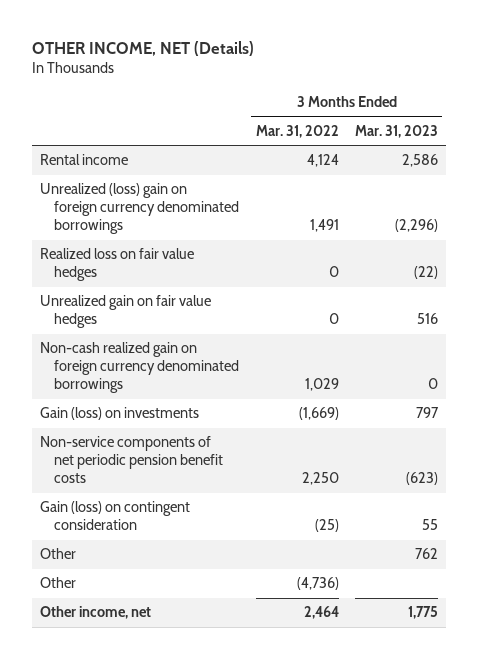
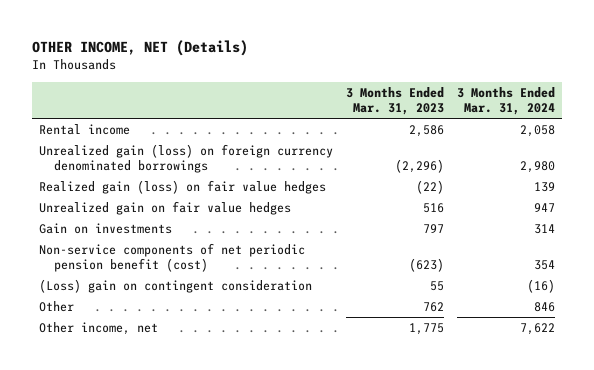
- | 3 Months Ended Mar. 31, 2022 | 3 Months Ended Mar. 31, 2023
+ | 3 Months Ended Mar. 31, 2023 | 3 Months Ended Mar. 31, 2024
- Unrealized (loss) gain on foreign currency denominated borrowings | 1,491 | (2,296)
- Realized loss on fair value hedges | 0 | (22)
+ Unrealized gain (loss) on foreign currency denominated borrowings | (2,296) | 2,980
+ Realized gain (loss) on fair value hedges | (22) | 139
- Non-cash realized gain on foreign currency denominated borrowings | 1,029 | 0
- Gain (loss) on investments | (1,669) | 797
- Non-service components of net periodic pension benefit costs | 2,250 | (623)
- Gain (loss) on contingent consideration | (25) | 55
+ Gain on investments | 797 | 314
+ Non-service components of net periodic pension benefit (cost) | (623) | 354
+ (Loss) gain on contingent consideration | 55 | (16)
- Other | (4,736) |

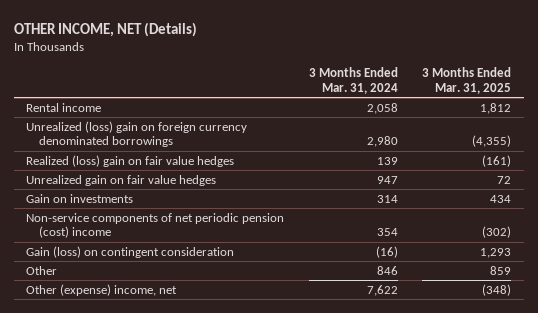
- | 3 Months Ended Mar. 31, 2023 | 3 Months Ended Mar. 31, 2024
+ | 3 Months Ended Mar. 31, 2024 | 3 Months Ended Mar. 31, 2025
- Unrealized gain (loss) on foreign currency denominated borrowings | (2,296) | 2,980
- Realized gain (loss) on fair value hedges | (22) | 139
+ Unrealized (loss) gain on foreign currency denominated borrowings | 2,980 | (4,355)
+ Realized (loss) gain on fair value hedges | 139 | (161)
- Non-service components of net periodic pension benefit (cost) | (623) | 354
- (Loss) gain on contingent consideration | 55 | (16)
+ Non-service components of net periodic pension (cost) income | 354 | (302)
+ Gain (loss) on contingent consideration | (16) | 1,293
- Other income, net | 1,775 | 7,622
+ Other (expense) income, net | 7,622 | (348)

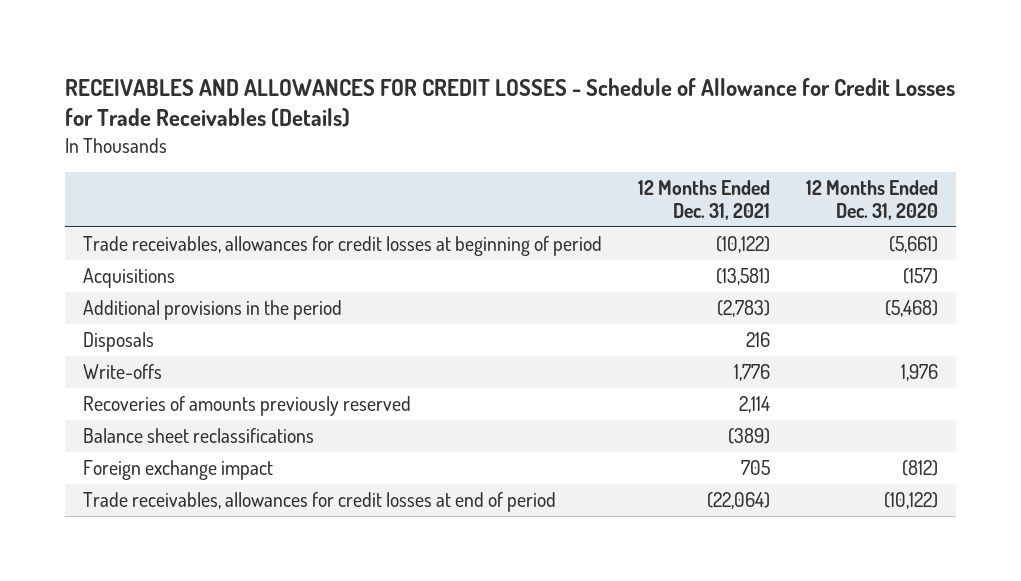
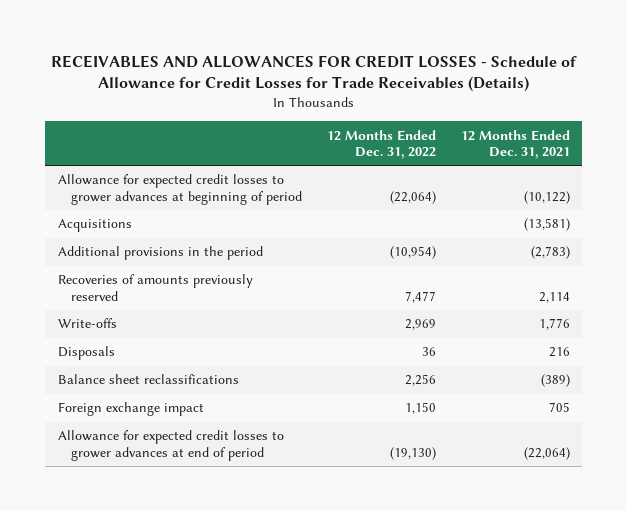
- | 12 Months Ended Dec. 31, 2021 | 12 Months Ended Dec. 31, 2020
+ | 12 Months Ended Dec. 31, 2022 | 12 Months Ended Dec. 31, 2021
- Trade receivables, allowances for credit losses at beginning of period | (10,122) | (5,661)
+ Allowance for expected credit losses to grower advances at beginning of period | (22,064) | (10,122)
moved down: Write-offs | 2,969 | 1,776
moved down: Disposals | 36 | 216
- Trade receivables, allowances for credit losses at end of period | (22,064) | (10,122)
+ Allowance for expected credit losses to grower advances at end of period | (19,130) | (22,064)

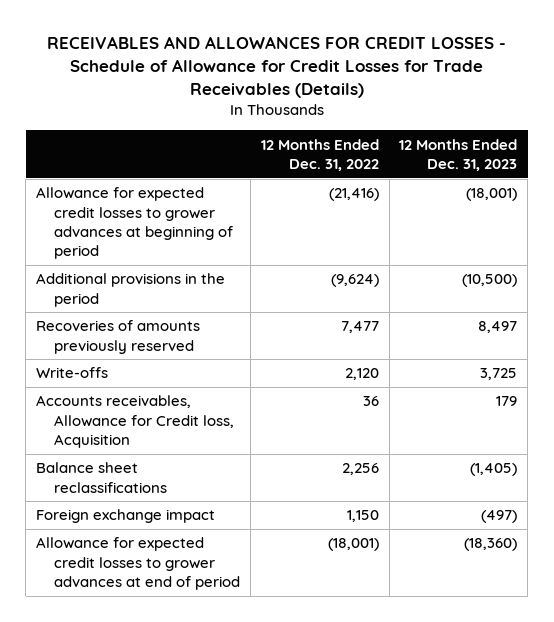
- | 12 Months Ended Dec. 31, 2022 | 12 Months Ended Dec. 31, 2021
+ | 12 Months Ended Dec. 31, 2022 | 12 Months Ended Dec. 31, 2023
- Allowance for expected credit losses to grower advances at beginning of period | (22,064) | (10,122)
- Acquisitions | | (13,581)
- Additional provisions in the period | (10,954) | (2,783)
+ Allowance for expected credit losses to grower advances at beginning of period | (21,416) | (18,001)
+ Additional provisions in the period | (9,624) | (10,500)
- Write-offs | 2,969 | 1,776
- Disposals | 36 | 216
+ Write-offs | 2,120 | 3,725
+ Accounts receivables, Allowance for Credit loss, Acquisition | 36 | 179
- Allowance for expected credit losses to grower advances at end of period | (19,130) | (22,064)
+ Allowance for expected credit losses to grower advances at end of period | (18,001) | (18,360)

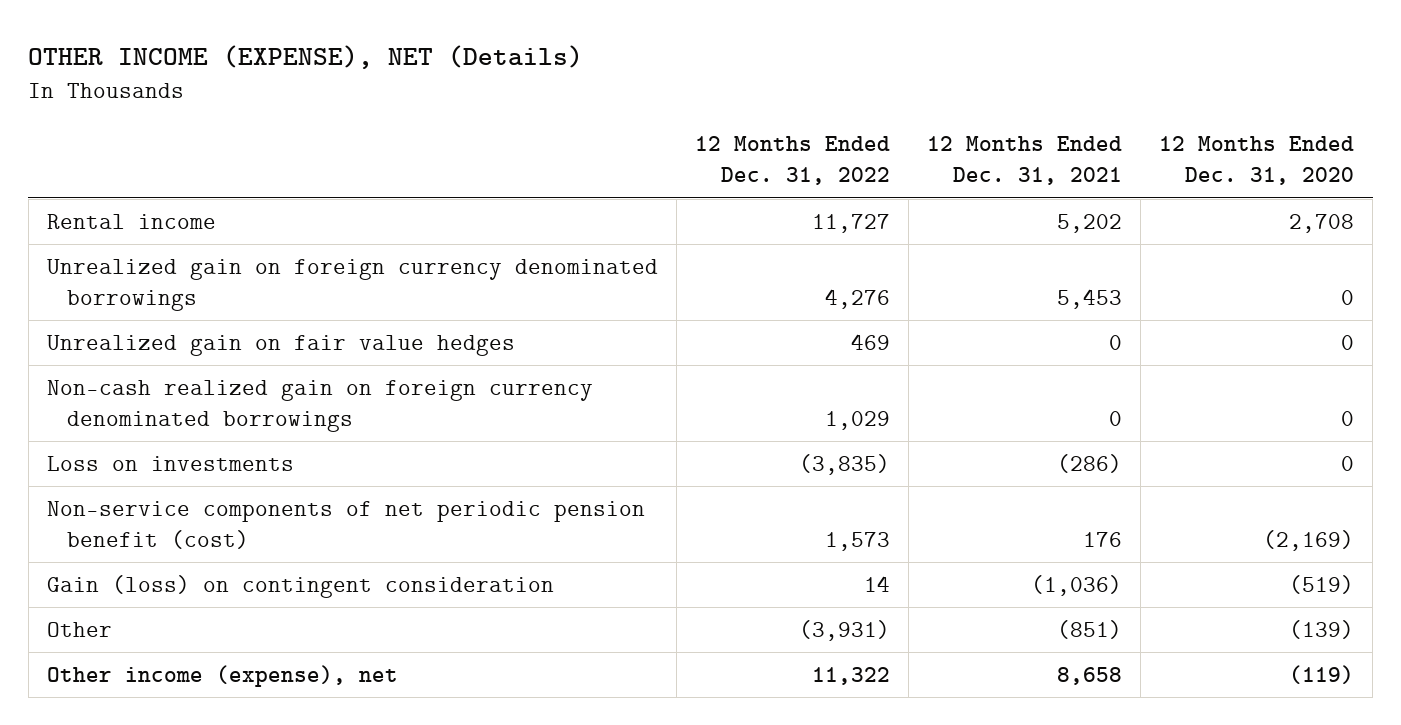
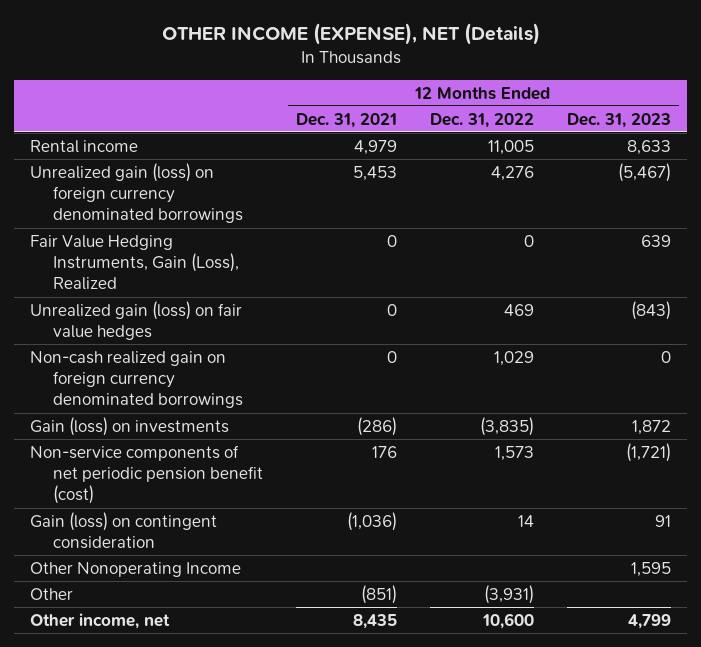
- | 12 Months Ended Dec. 31, 2022 | 12 Months Ended Dec. 31, 2021 | 12 Months Ended Dec. 31, 2020
+ | 12 Months Ended Dec. 31, 2021 | 12 Months Ended Dec. 31, 2022 | 12 Months Ended Dec. 31, 2023
- Rental income | 11,727 | 5,202 | 2,708
- Unrealized gain on foreign currency denominated borrowings | 4,276 | 5,453 | 0
- Unrealized gain on fair value hedges | 469 | 0 | 0
+ Rental income | 4,979 | 11,005 | 8,633
+ Unrealized gain (loss) on foreign currency denominated borrowings | 5,453 | 4,276 | (5,467)
+ Fair Value Hedging Instruments, Gain (Loss), Realized | 0 | 0 | 639
+ Unrealized gain (loss) on fair value hedges | 0 | 469 | (843)
- Loss on investments | (3,835) | (286) | 0
+ Gain (loss) on investments | (286) | (3,835) | 1,872
+ Other Nonoperating Income | | | 1,595
- Other income (expense), net | 11,322 | 8,658 | (119)
+ Other income, net | 8,435 | 10,600 | 4,799

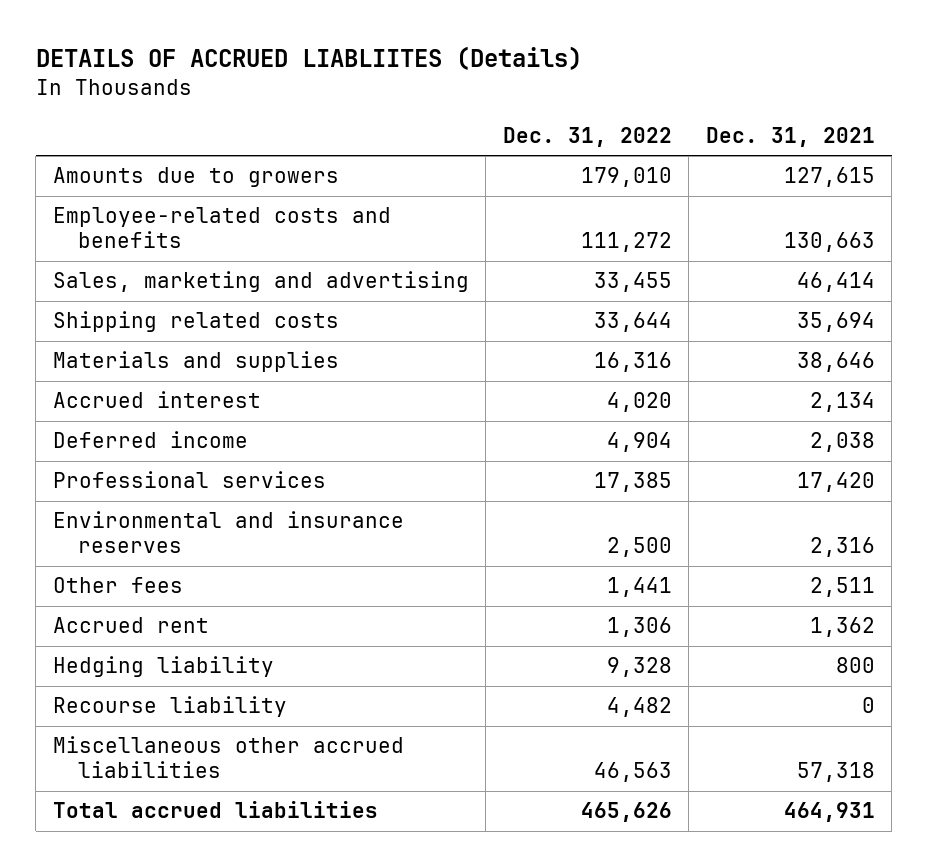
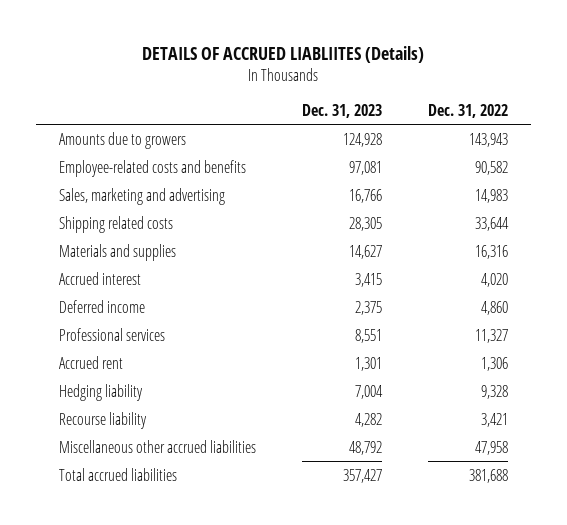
- | Dec. 31, 2022 | Dec. 31, 2021
+ | Dec. 31, 2023 | Dec. 31, 2022
- Amounts due to growers | 179,010 | 127,615
- Employee-related costs and benefits | 111,272 | 130,663
- Sales, marketing and advertising | 33,455 | 46,414
+ Amounts due to growers | 124,928 | 143,943
+ Employee-related costs and benefits | 97,081 | 90,582
+ Sales, marketing and advertising | 16,766 | 14,983
- Deferred income | 4,904 | 2,038
- Professional services | 17,385 | 17,420
- Environmental and insurance reserves | 2,500 | 2,316
- Other fees | 1,441 | 2,511
+ Deferred income | 2,375 | 4,860
+ Professional services | 8,551 | 11,327
- Recourse liability | 4,482 | 0
- Miscellaneous other accrued liabilities | 46,563 | 57,318
- Total accrued liabilities | 465,626 | 464,931
+ Recourse liability | 4,282 | 3,421
+ Miscellaneous other accrued liabilities | 48,792 | 47,958
+ Total accrued liabilities | 357,427 | 381,688

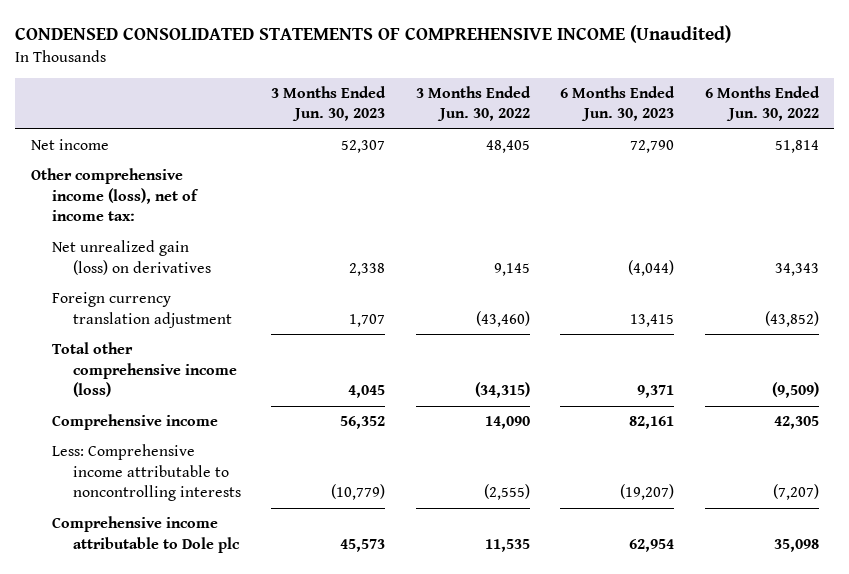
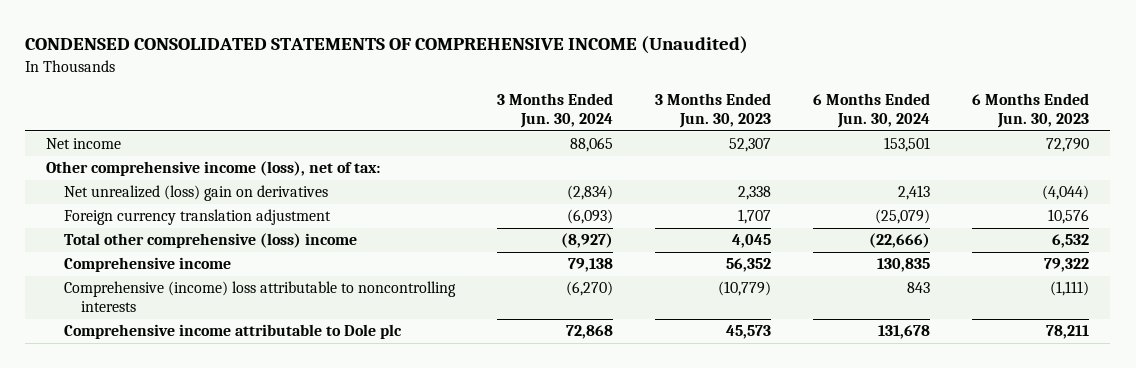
- | 3 Months Ended Jun. 30, 2023 | 3 Months Ended Jun. 30, 2022 | 6 Months Ended Jun. 30, 2023 | 6 Months Ended Jun. 30, 2022
+ | 3 Months Ended Jun. 30, 2024 | 3 Months Ended Jun. 30, 2023 | 6 Months Ended Jun. 30, 2024 | 6 Months Ended Jun. 30, 2023
- Other comprehensive income (loss), net of income tax:
- Net unrealized gain (loss) on derivatives | 2,338 | 9,145 | (4,044) | 34,343
- Foreign currency translation adjustment | 1,707 | (43,460) | 13,415 | (43,852)
- Total other comprehensive income (loss) | 4,045 | (34,315) | 9,371 | (9,509)
- Comprehensive income | 56,352 | 14,090 | 82,161 | 42,305
- Less: Comprehensive income attributable to noncontrolling interests | (10,779) | (2,555) | (19,207) | (7,207)
- Comprehensive income attributable to Dole plc | 45,573 | 11,535 | 62,954 | 35,098
+ Other comprehensive income (loss), net of tax:
+ Net unrealized (loss) gain on derivatives | (2,834) | 2,338 | 2,413 | (4,044)
+ Foreign currency translation adjustment | (6,093) | 1,707 | (25,079) | 10,576
+ Total other comprehensive (loss) income | (8,927) | 4,045 | (22,666) | 6,532
+ Comprehensive income | 79,138 | 56,352 | 130,835 | 79,322
+ Comprehensive (income) loss attributable to noncontrolling interests | (6,270) | (10,779) | 843 | (1,111)
+ Comprehensive income attributable to Dole plc | 72,868 | 45,573 | 131,678 | 78,211

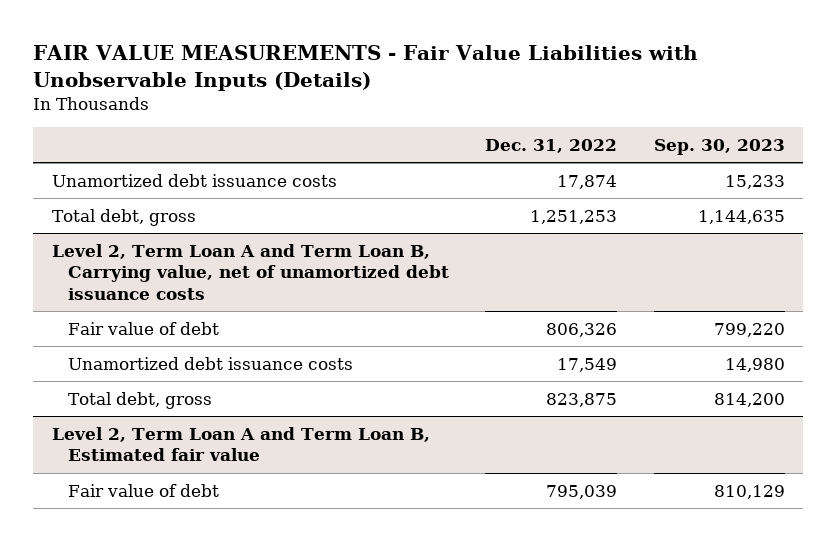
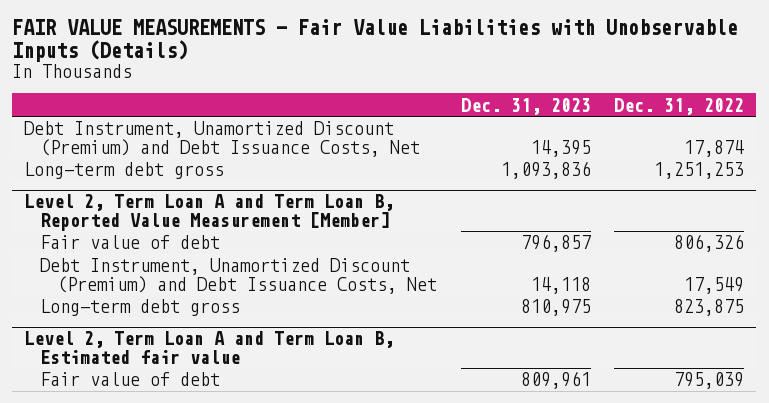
- | Dec. 31, 2022 | Sep. 30, 2023
+ | Dec. 31, 2023 | Dec. 31, 2022
- Unamortized debt issuance costs | 17,874 | 15,233
- Total debt, gross | 1,251,253 | 1,144,635
- Level 2, Term Loan A and Term Loan B, Carrying value, net of unamortized debt issuance costs
+ Debt Instrument, Unamortized Discount (Premium) and Debt Issuance Costs, Net | 14,395 | 17,874
+ Long-term debt gross | 1,093,836 | 1,251,253
+ Level 2, Term Loan A and Term Loan B, Reported Value Measurement [Member]
- Unamortized debt issuance costs | 17,549 | 14,980
- Total debt, gross | 823,875 | 814,200
+ Debt Instrument, Unamortized Discount (Premium) and Debt Issuance Costs, Net | 14,118 | 17,549
+ Long-term debt gross | 810,975 | 823,875

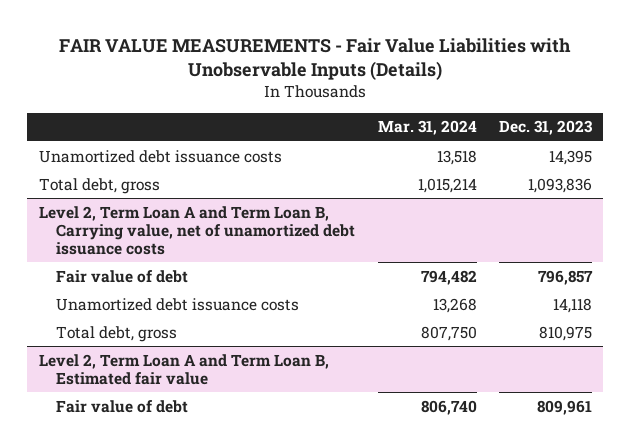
- | Dec. 31, 2023 | Dec. 31, 2022
+ | Mar. 31, 2024 | Dec. 31, 2023
- Debt Instrument, Unamortized Discount (Premium) and Debt Issuance Costs, Net | 14,395 | 17,874
- Long-term debt gross | 1,093,836 | 1,251,253
- Level 2, Term Loan A and Term Loan B, Reported Value Measurement [Member]
+ Unamortized debt issuance costs | 13,518 | 14,395
+ Total debt, gross | 1,015,214 | 1,093,836
+ Level 2, Term Loan A and Term Loan B, Carrying value, net of unamortized debt issuance costs
- Debt Instrument, Unamortized Discount (Premium) and Debt Issuance Costs, Net | 14,118 | 17,549
- Long-term debt gross | 810,975 | 823,875
+ Unamortized debt issuance costs | 13,268 | 14,118
+ Total debt, gross | 807,750 | 810,975

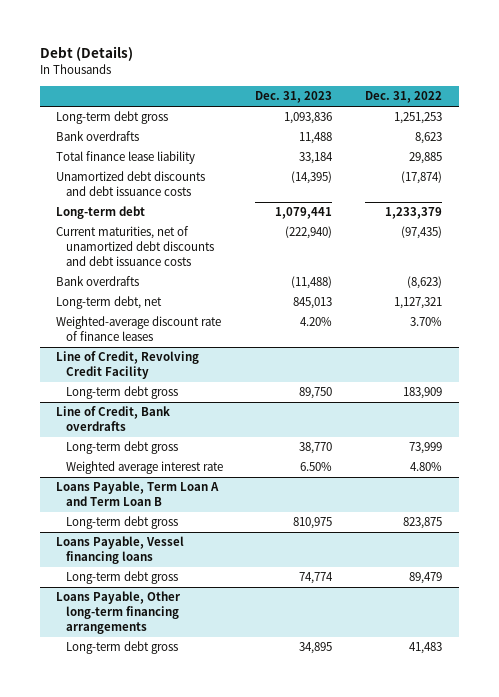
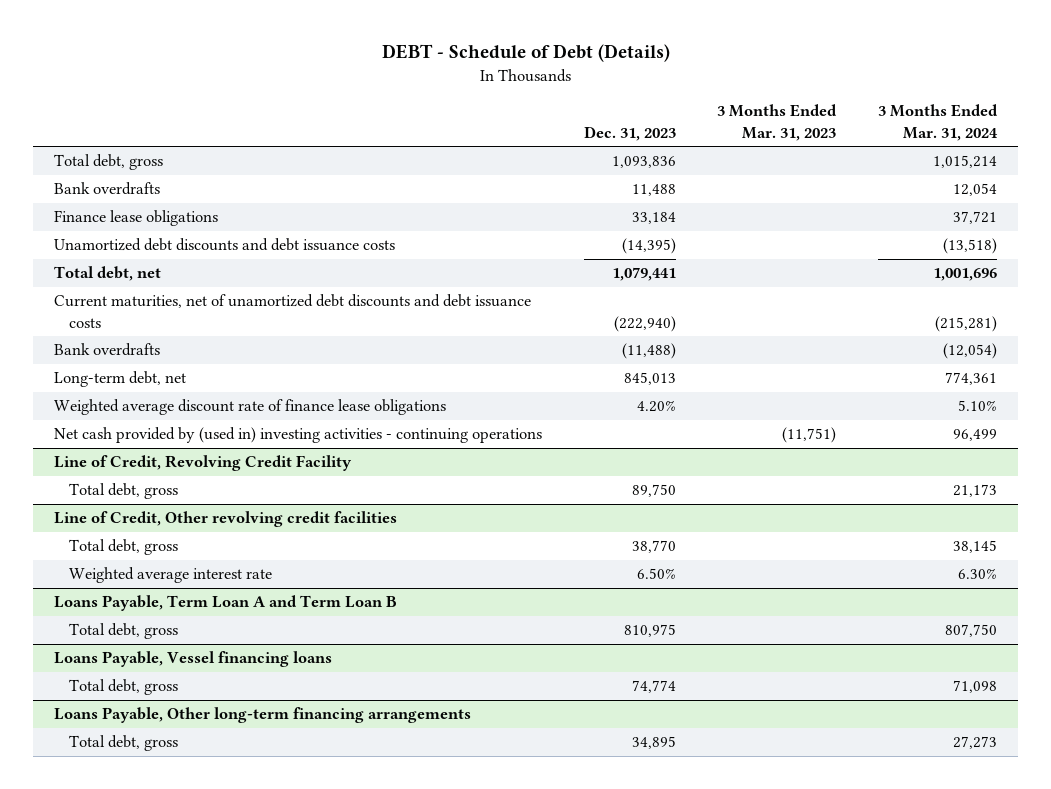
- Debt (Details)
+ DEBT - Schedule of Debt (Details)
- | Dec. 31, 2023 | Dec. 31, 2022
+ | Dec. 31, 2023 | 3 Months Ended Mar. 31, 2023 | 3 Months Ended Mar. 31, 2024
- Long-term debt gross | 1,093,836 | 1,251,253
+ Total debt, gross | 1,093,836 | | 1,015,214
- Total finance lease liability | 33,184 | 29,885
+ Finance lease obligations | 33,184 | | 37,721
- Long-term debt | 1,079,441 | 1,233,379
+ Total debt, net | 1,079,441 | | 1,001,696
- Weighted-average discount rate of finance leases | 4.20% | 3.70%
+ Weighted average discount rate of finance lease obligations | 4.20% | | 5.10%
+ Net cash provided by (used in) investing activities - continuing operations | | (11,751) | 96,499
@ Line of Credit, Revolving Credit Facility
- Long-term debt gross | 89,750 | 183,909
- Line of Credit, Bank overdrafts
- Long-term debt gross | 38,770 | 73,999
@ Line of Credit, Revolving Credit Facility
+ Total debt, gross | 89,750 | | 21,173
+ Line of Credit, Other revolving credit facilities
+ Total debt, gross | 38,770 | | 38,145
@ Loans Payable, Term Loan A and Term Loan B
- Long-term debt gross | 810,975 | 823,875
+ Total debt, gross | 810,975 | | 807,750
@ Loans Payable, Vessel financing loans
- Long-term debt gross | 74,774 | 89,479
+ Total debt, gross | 74,774 | | 71,098
@ Loans Payable, Other long-term financing arrangements
- Long-term debt gross | 34,895 | 41,483
+ Total debt, gross | 34,895 | | 27,273

